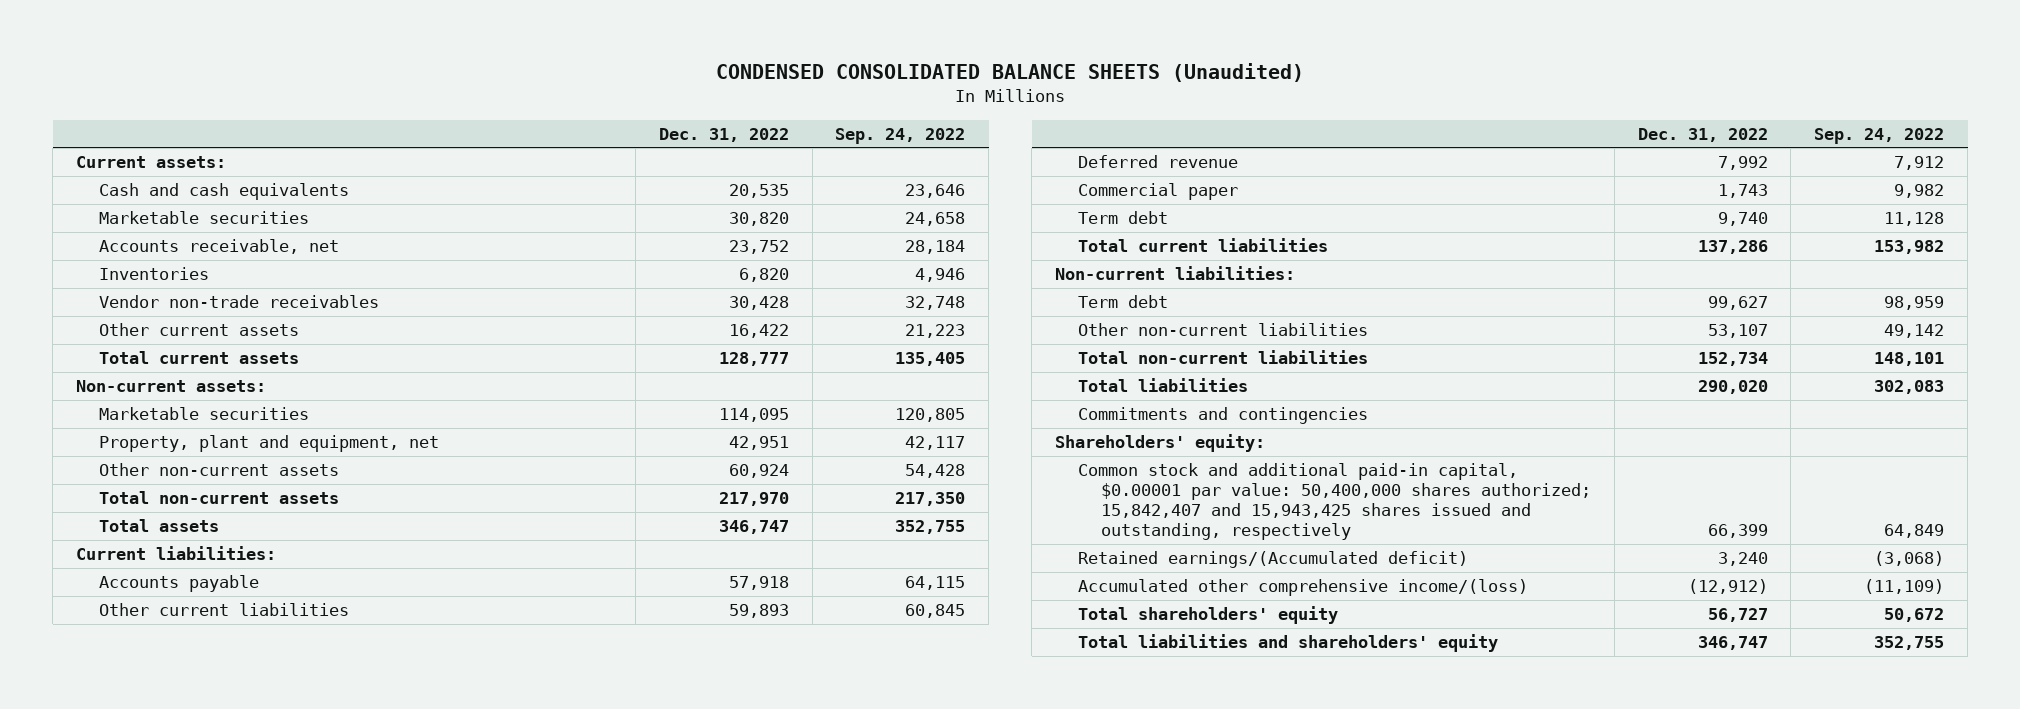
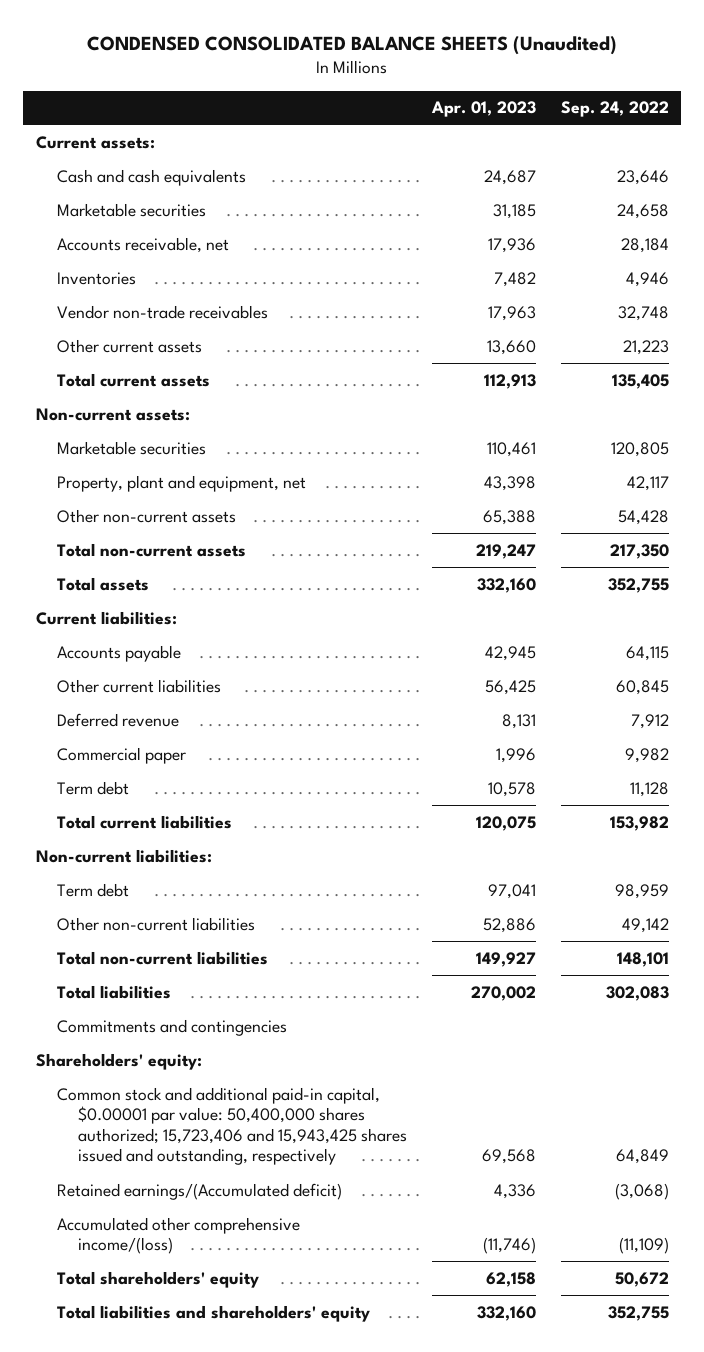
- | Dec. 31, 2022 | Sep. 24, 2022
+ | Apr. 01, 2023 | Sep. 24, 2022
- Common stock and additional paid-in capital, $0.00001 par value: 50,400,000 shares authorized; 15,842,407 and 15,943,425 shares issued and outstanding, respectively | 66,399 | 64,849
+ Common stock and additional paid-in capital, $0.00001 par value: 50,400,000 shares authorized; 15,723,406 and 15,943,425 shares issued and outstanding, respectively | 69,568 | 64,849

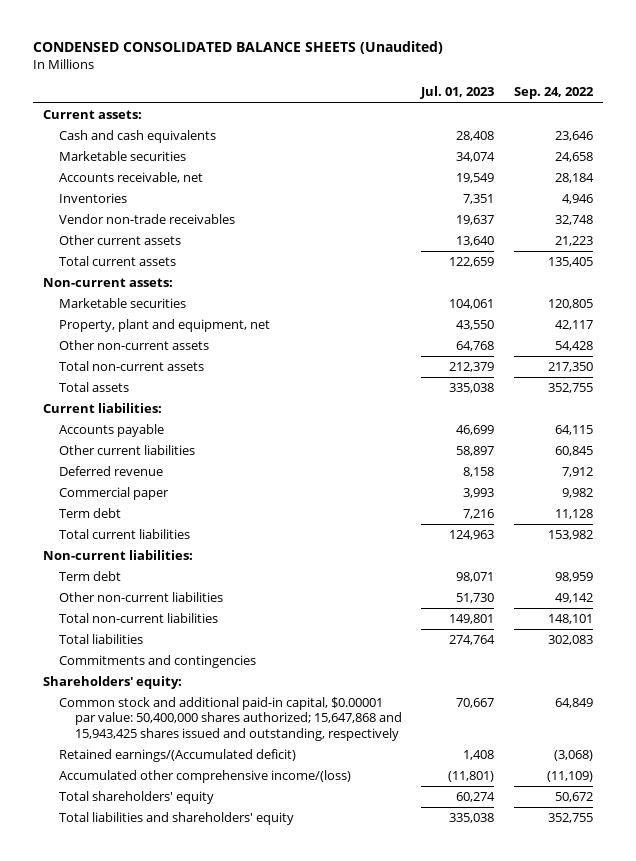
- | Apr. 01, 2023 | Sep. 24, 2022
+ | Jul. 01, 2023 | Sep. 24, 2022
- Common stock and additional paid-in capital, $0.00001 par value: 50,400,000 shares authorized; 15,723,406 and 15,943,425 shares issued and outstanding, respectively | 69,568 | 64,849
+ Common stock and additional paid-in capital, $0.00001 par value: 50,400,000 shares authorized; 15,647,868 and 15,943,425 shares issued and outstanding, respectively | 70,667 | 64,849

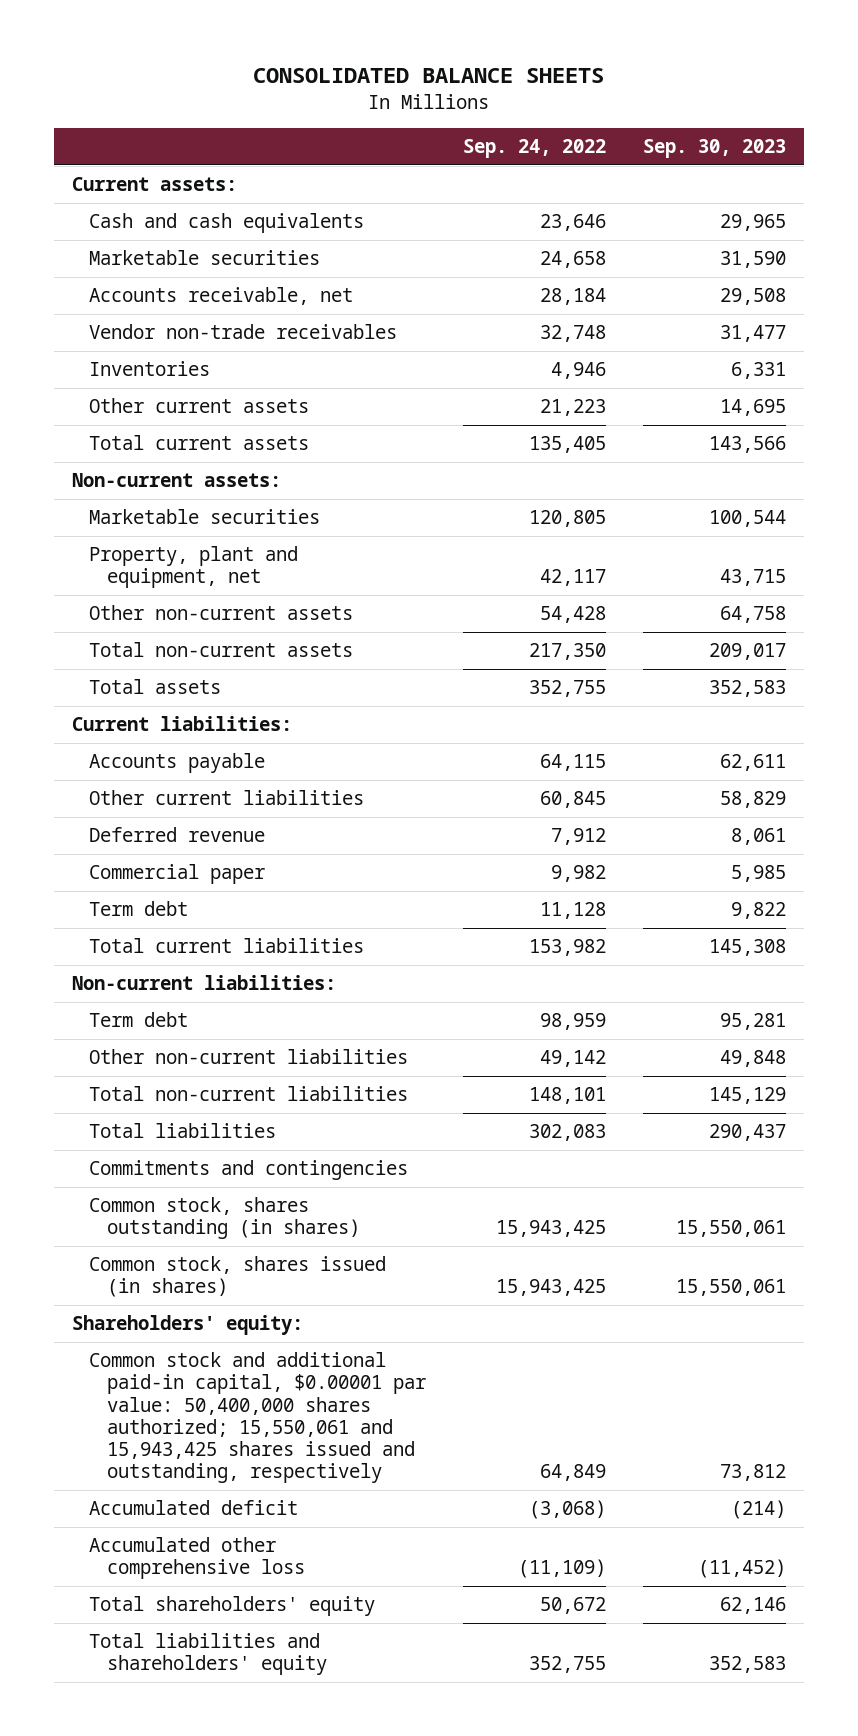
- CONDENSED CONSOLIDATED BALANCE SHEETS (Unaudited)
+ CONSOLIDATED BALANCE SHEETS
- | Jul. 01, 2023 | Sep. 24, 2022
+ | Sep. 24, 2022 | Sep. 30, 2023
moved down: Inventories | 4,946 | 6,331
+ Common stock, shares outstanding (in shares) | 15,943,425 | 15,550,061
+ Common stock, shares issued (in shares) | 15,943,425 | 15,550,061
- Common stock and additional paid-in capital, $0.00001 par value: 50,400,000 shares authorized; 15,647,868 and 15,943,425 shares issued and outstanding, respectively | 70,667 | 64,849
- Retained earnings/(Accumulated deficit) | 1,408 | (3,068)
- Accumulated other comprehensive income/(loss) | (11,801) | (11,109)
+ Common stock and additional paid-in capital, $0.00001 par value: 50,400,000 shares authorized; 15,550,061 and 15,943,425 shares issued and outstanding, respectively | 64,849 | 73,812
+ Accumulated deficit | (3,068) | (214)
+ Accumulated other comprehensive loss | (11,109) | (11,452)

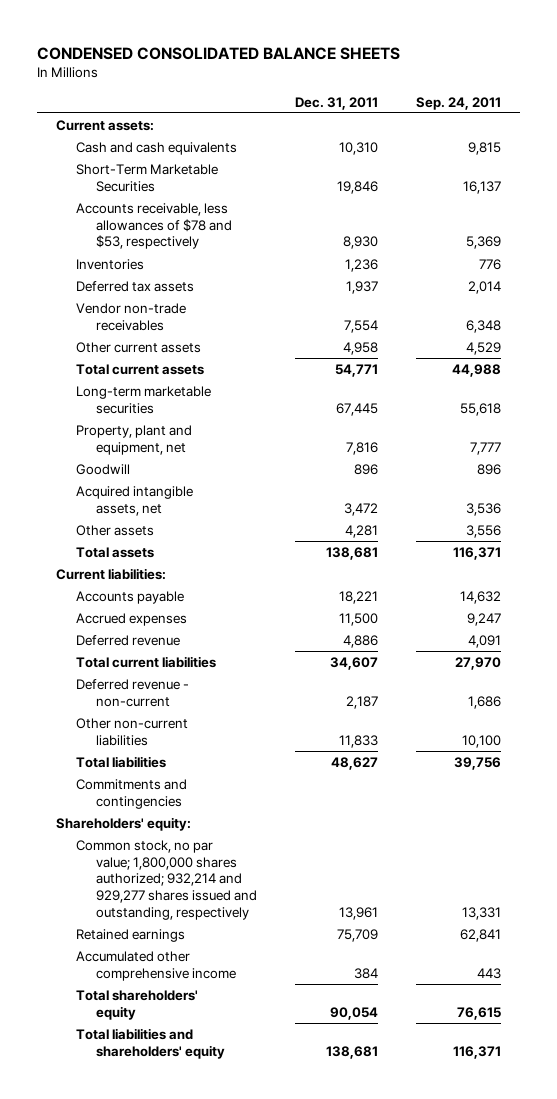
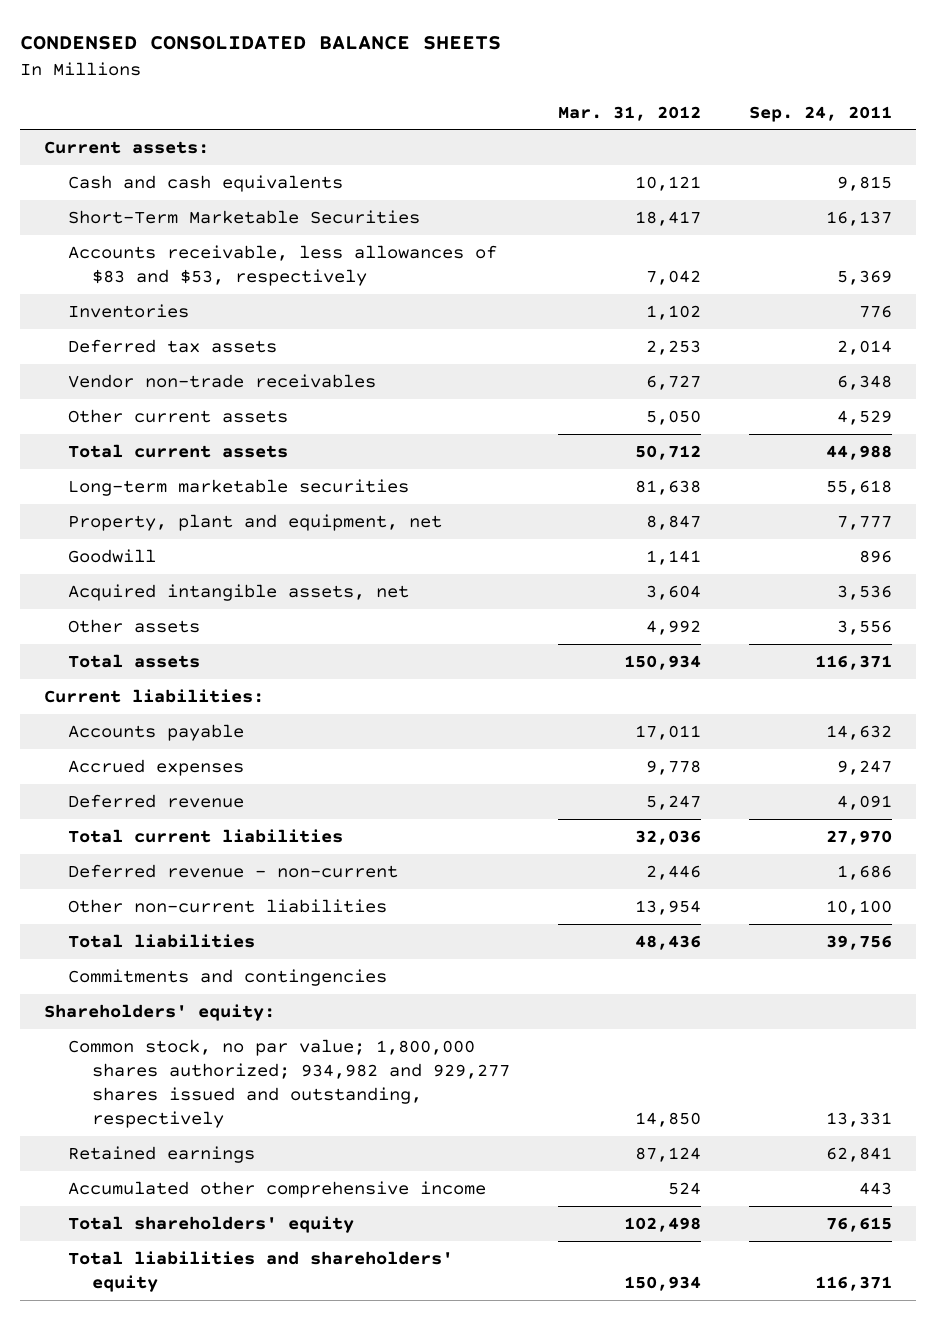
- | Dec. 31, 2011 | Sep. 24, 2011
+ | Mar. 31, 2012 | Sep. 24, 2011
- Accounts receivable, less allowances of $78 and $53, respectively | 8,930 | 5,369
+ Accounts receivable, less allowances of $83 and $53, respectively | 7,042 | 5,369
- Common stock, no par value; 1,800,000 shares authorized; 932,214 and 929,277 shares issued and outstanding, respectively | 13,961 | 13,331
+ Common stock, no par value; 1,800,000 shares authorized; 934,982 and 929,277 shares issued and outstanding, respectively | 14,850 | 13,331

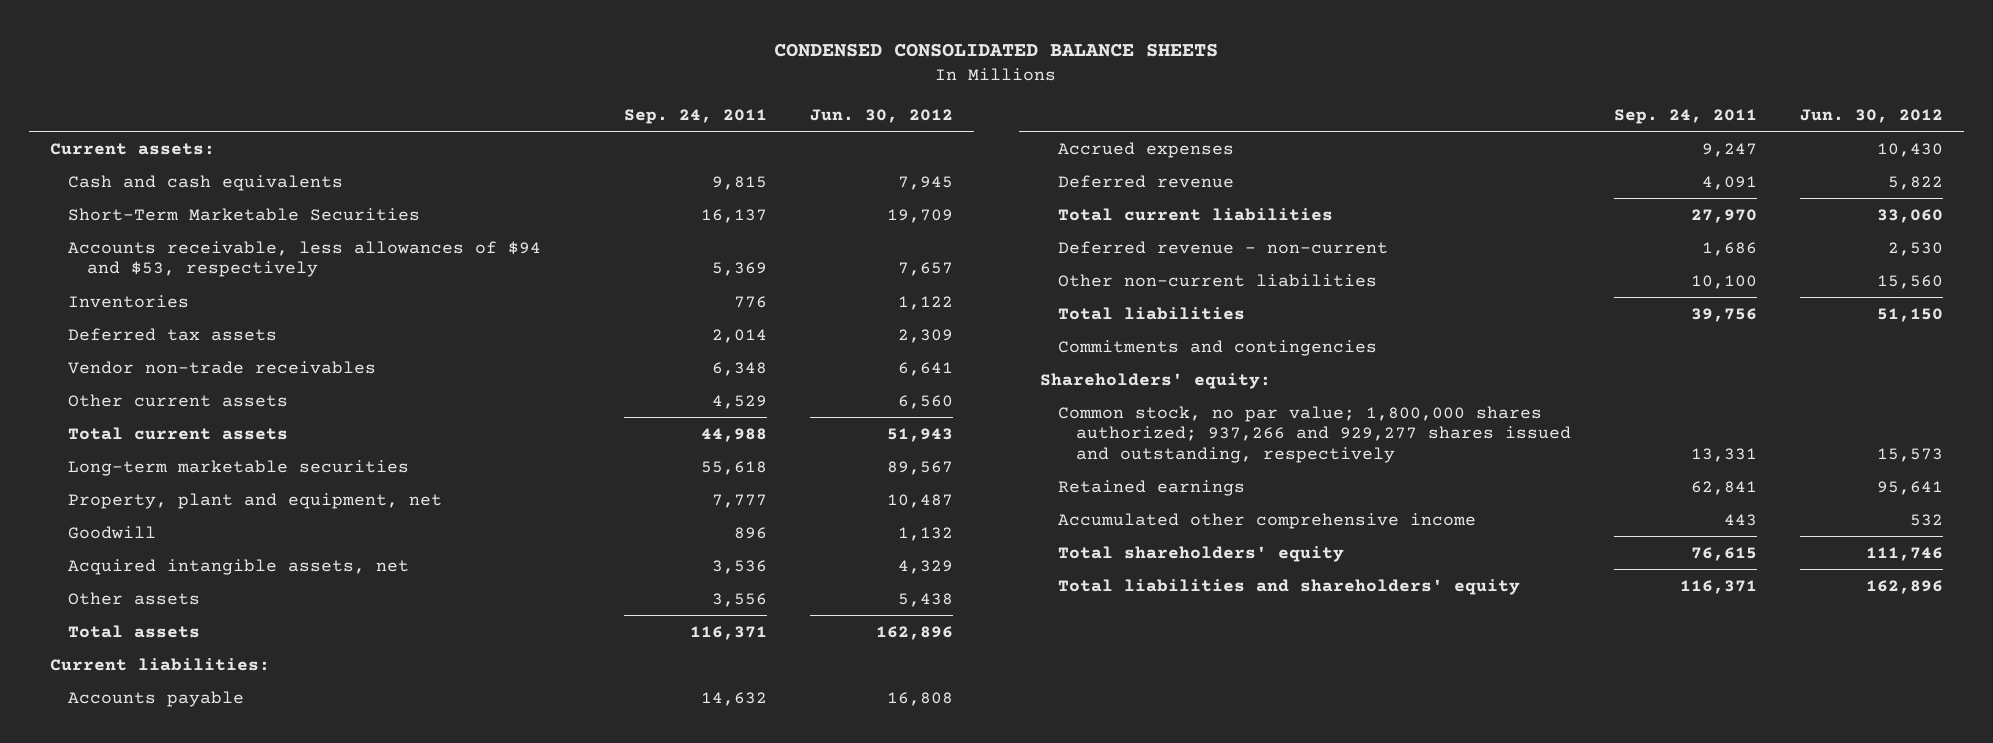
- | Mar. 31, 2012 | Sep. 24, 2011
+ | Sep. 24, 2011 | Jun. 30, 2012
- Accounts receivable, less allowances of $83 and $53, respectively | 7,042 | 5,369
+ Accounts receivable, less allowances of $94 and $53, respectively | 5,369 | 7,657
- Common stock, no par value; 1,800,000 shares authorized; 934,982 and 929,277 shares issued and outstanding, respectively | 14,850 | 13,331
+ Common stock, no par value; 1,800,000 shares authorized; 937,266 and 929,277 shares issued and outstanding, respectively | 13,331 | 15,573

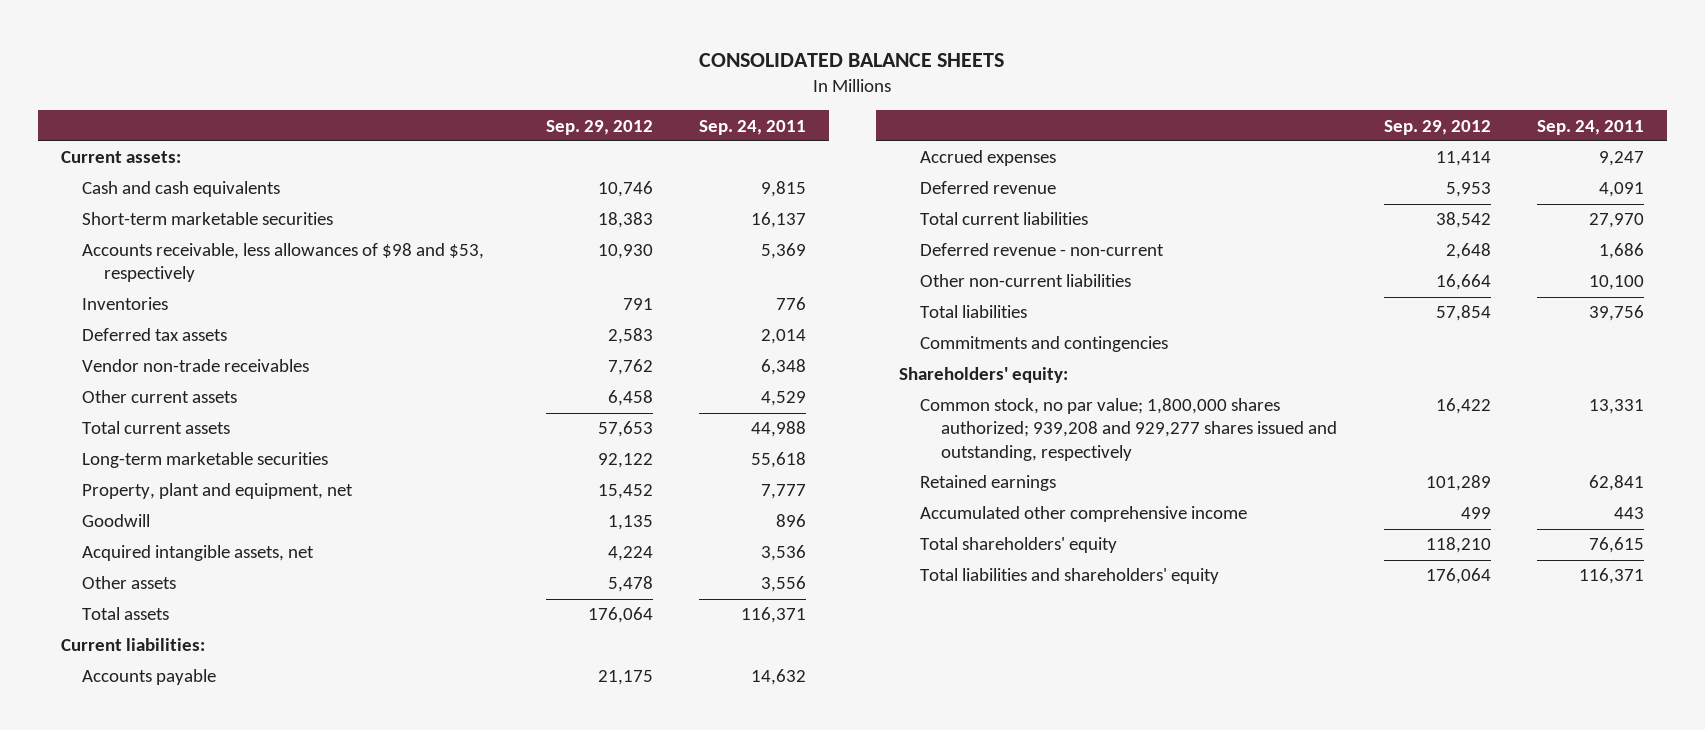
- CONDENSED CONSOLIDATED BALANCE SHEETS
+ CONSOLIDATED BALANCE SHEETS
- | Sep. 24, 2011 | Jun. 30, 2012
+ | Sep. 29, 2012 | Sep. 24, 2011
- Short-Term Marketable Securities | 16,137 | 19,709
- Accounts receivable, less allowances of $94 and $53, respectively | 5,369 | 7,657
+ Short-term marketable securities | 18,383 | 16,137
+ Accounts receivable, less allowances of $98 and $53, respectively | 10,930 | 5,369
- Common stock, no par value; 1,800,000 shares authorized; 937,266 and 929,277 shares issued and outstanding, respectively | 13,331 | 15,573
+ Common stock, no par value; 1,800,000 shares authorized; 939,208 and 929,277 shares issued and outstanding, respectively | 16,422 | 13,331

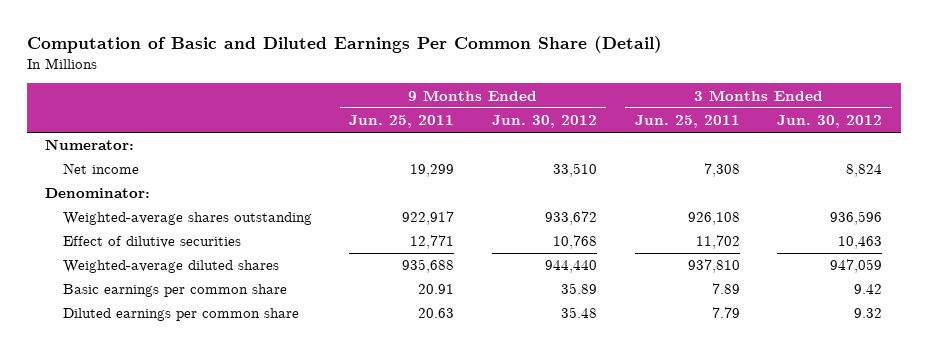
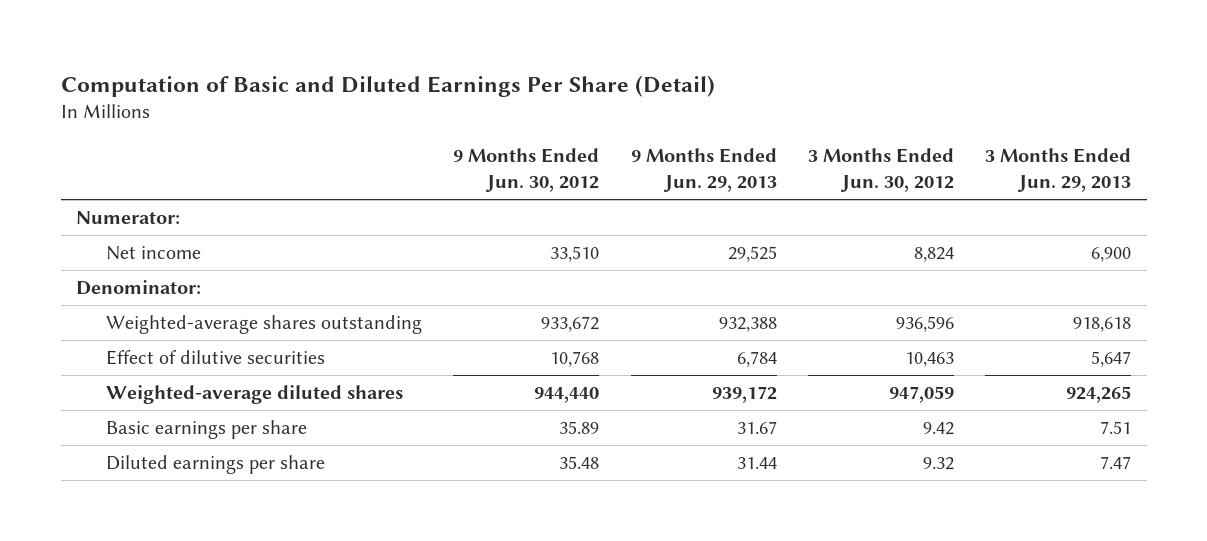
- Computation of Basic and Diluted Earnings Per Common Share (Detail)
+ Computation of Basic and Diluted Earnings Per Share (Detail)
- | 9 Months Ended Jun. 25, 2011 | 9 Months Ended Jun. 30, 2012 | 3 Months Ended Jun. 25, 2011 | 3 Months Ended Jun. 30, 2012
+ | 9 Months Ended Jun. 30, 2012 | 9 Months Ended Jun. 29, 2013 | 3 Months Ended Jun. 30, 2012 | 3 Months Ended Jun. 29, 2013
- Basic earnings per common share | 20.91 | 35.89 | 7.89 | 9.42
- Diluted earnings per common share | 20.63 | 35.48 | 7.79 | 9.32
+ Basic earnings per share | 35.89 | 31.67 | 9.42 | 7.51
+ Diluted earnings per share | 35.48 | 31.44 | 9.32 | 7.47

